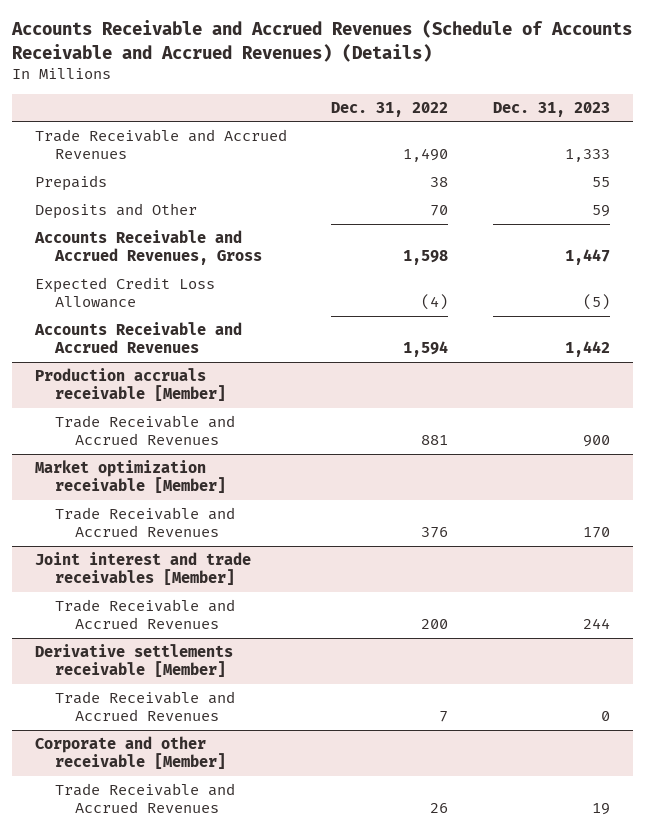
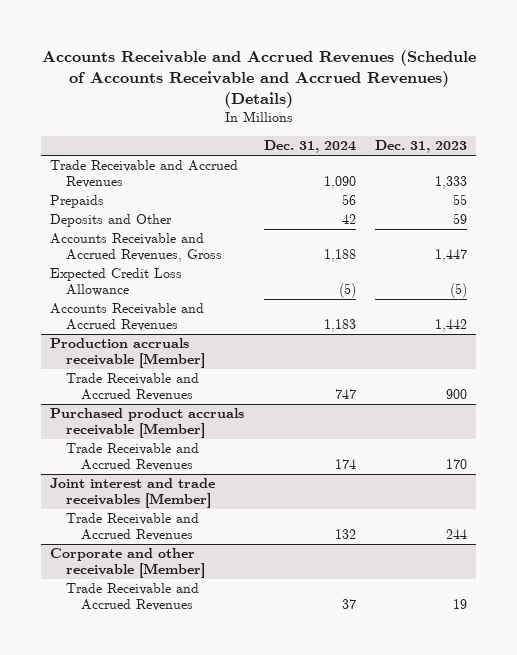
- | Dec. 31, 2022 | Dec. 31, 2023
+ | Dec. 31, 2024 | Dec. 31, 2023
- Market optimization receivable [Member]
+ Purchased product accruals receivable [Member]
- Derivative settlements receivable [Member]
- Trade Receivable and Accrued Revenues | 7 | 0

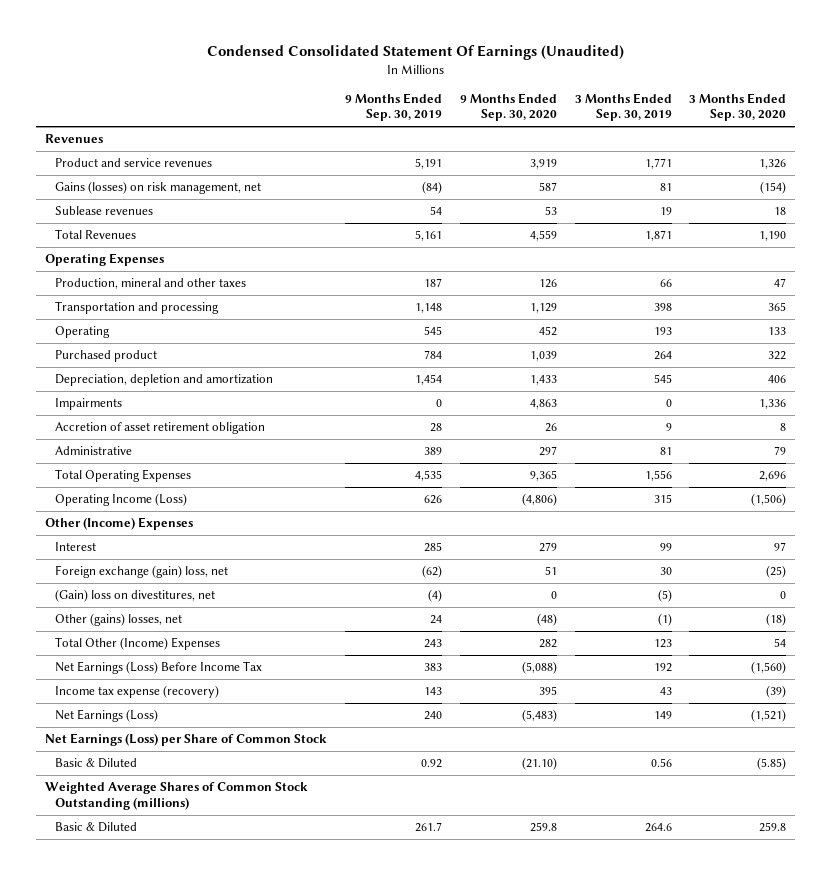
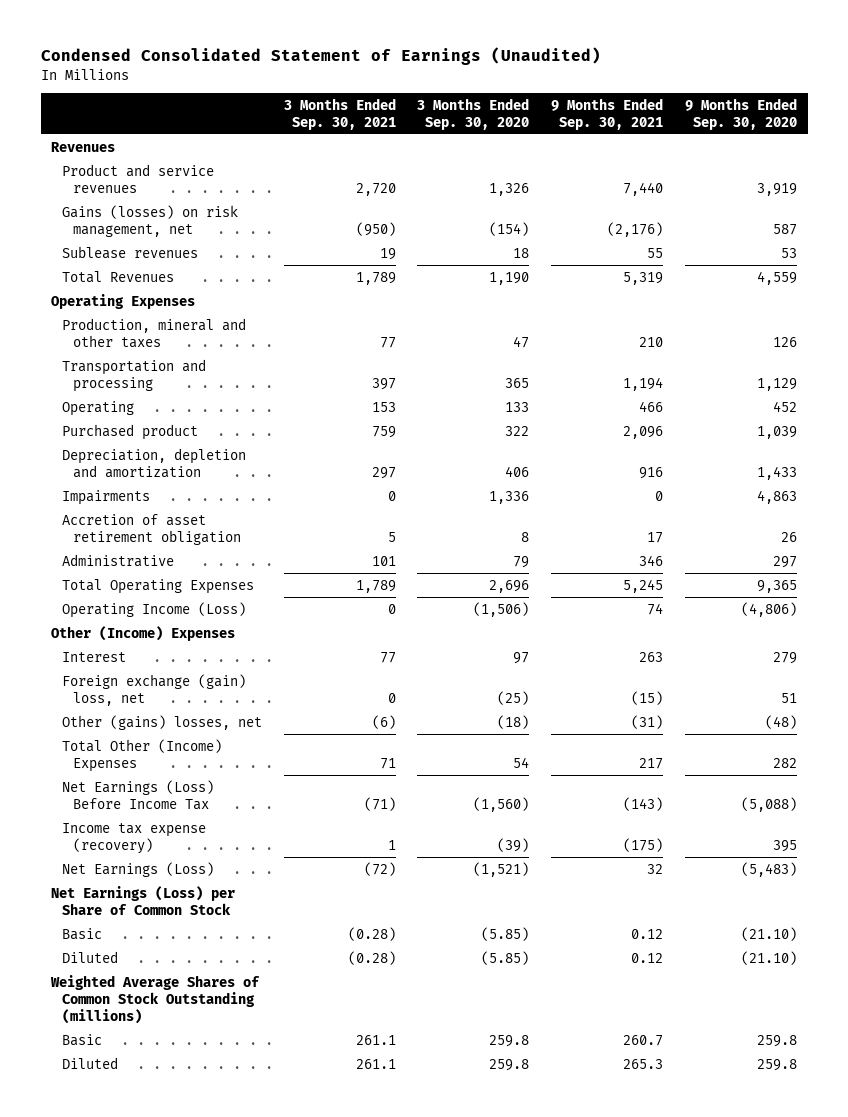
- Condensed Consolidated Statement Of Earnings (Unaudited)
+ Condensed Consolidated Statement of Earnings (Unaudited)
- | 9 Months Ended Sep. 30, 2019 | 9 Months Ended Sep. 30, 2020 | 3 Months Ended Sep. 30, 2019 | 3 Months Ended Sep. 30, 2020
+ | 3 Months Ended Sep. 30, 2021 | 3 Months Ended Sep. 30, 2020 | 9 Months Ended Sep. 30, 2021 | 9 Months Ended Sep. 30, 2020
- (Gain) loss on divestitures, net | (4) | 0 | (5) | 0
- Basic & Diluted | 0.92 | (21.10) | 0.56 | (5.85)
+ Basic | (0.28) | (5.85) | 0.12 | (21.10)
+ Diluted | (0.28) | (5.85) | 0.12 | (21.10)
- Basic & Diluted | 261.7 | 259.8 | 264.6 | 259.8
+ Basic | 261.1 | 259.8 | 260.7 | 259.8
+ Diluted | 261.1 | 259.8 | 265.3 | 259.8

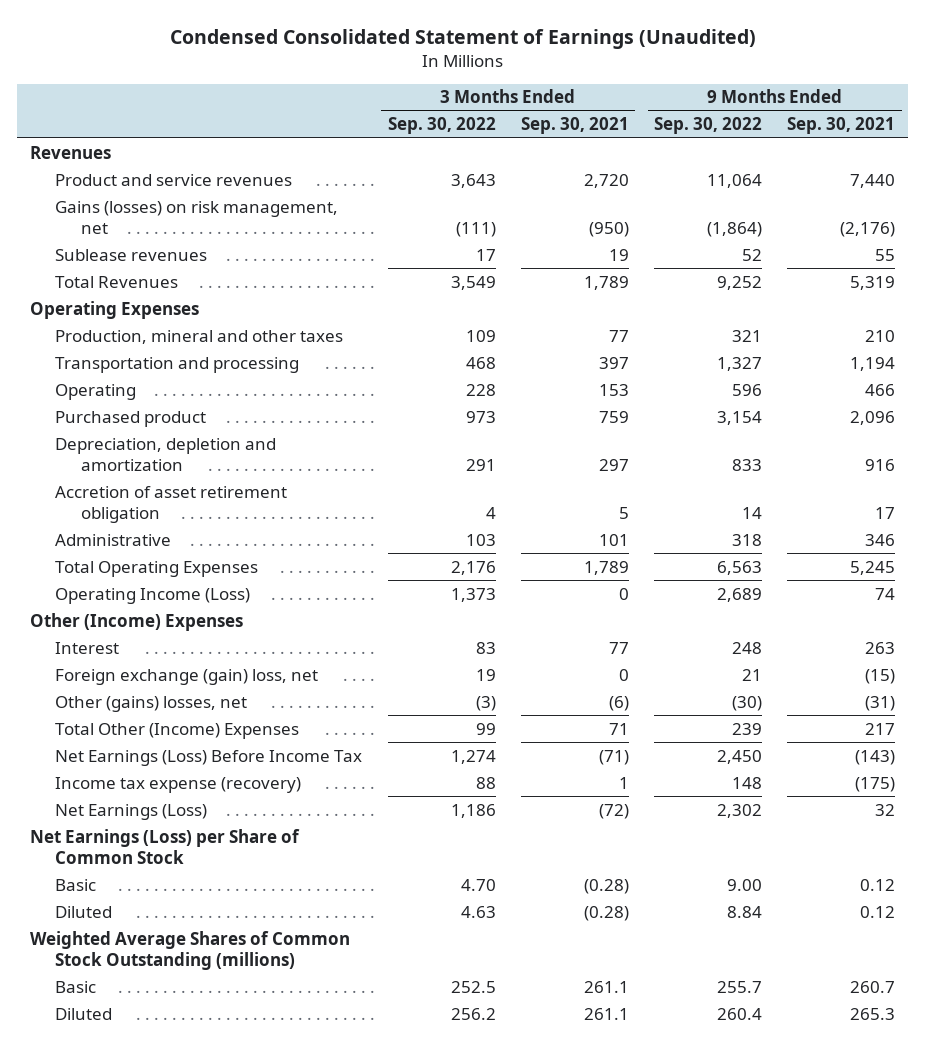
- | 3 Months Ended Sep. 30, 2021 | 3 Months Ended Sep. 30, 2020 | 9 Months Ended Sep. 30, 2021 | 9 Months Ended Sep. 30, 2020
+ | 3 Months Ended Sep. 30, 2022 | 3 Months Ended Sep. 30, 2021 | 9 Months Ended Sep. 30, 2022 | 9 Months Ended Sep. 30, 2021
- Impairments | 0 | 1,336 | 0 | 4,863

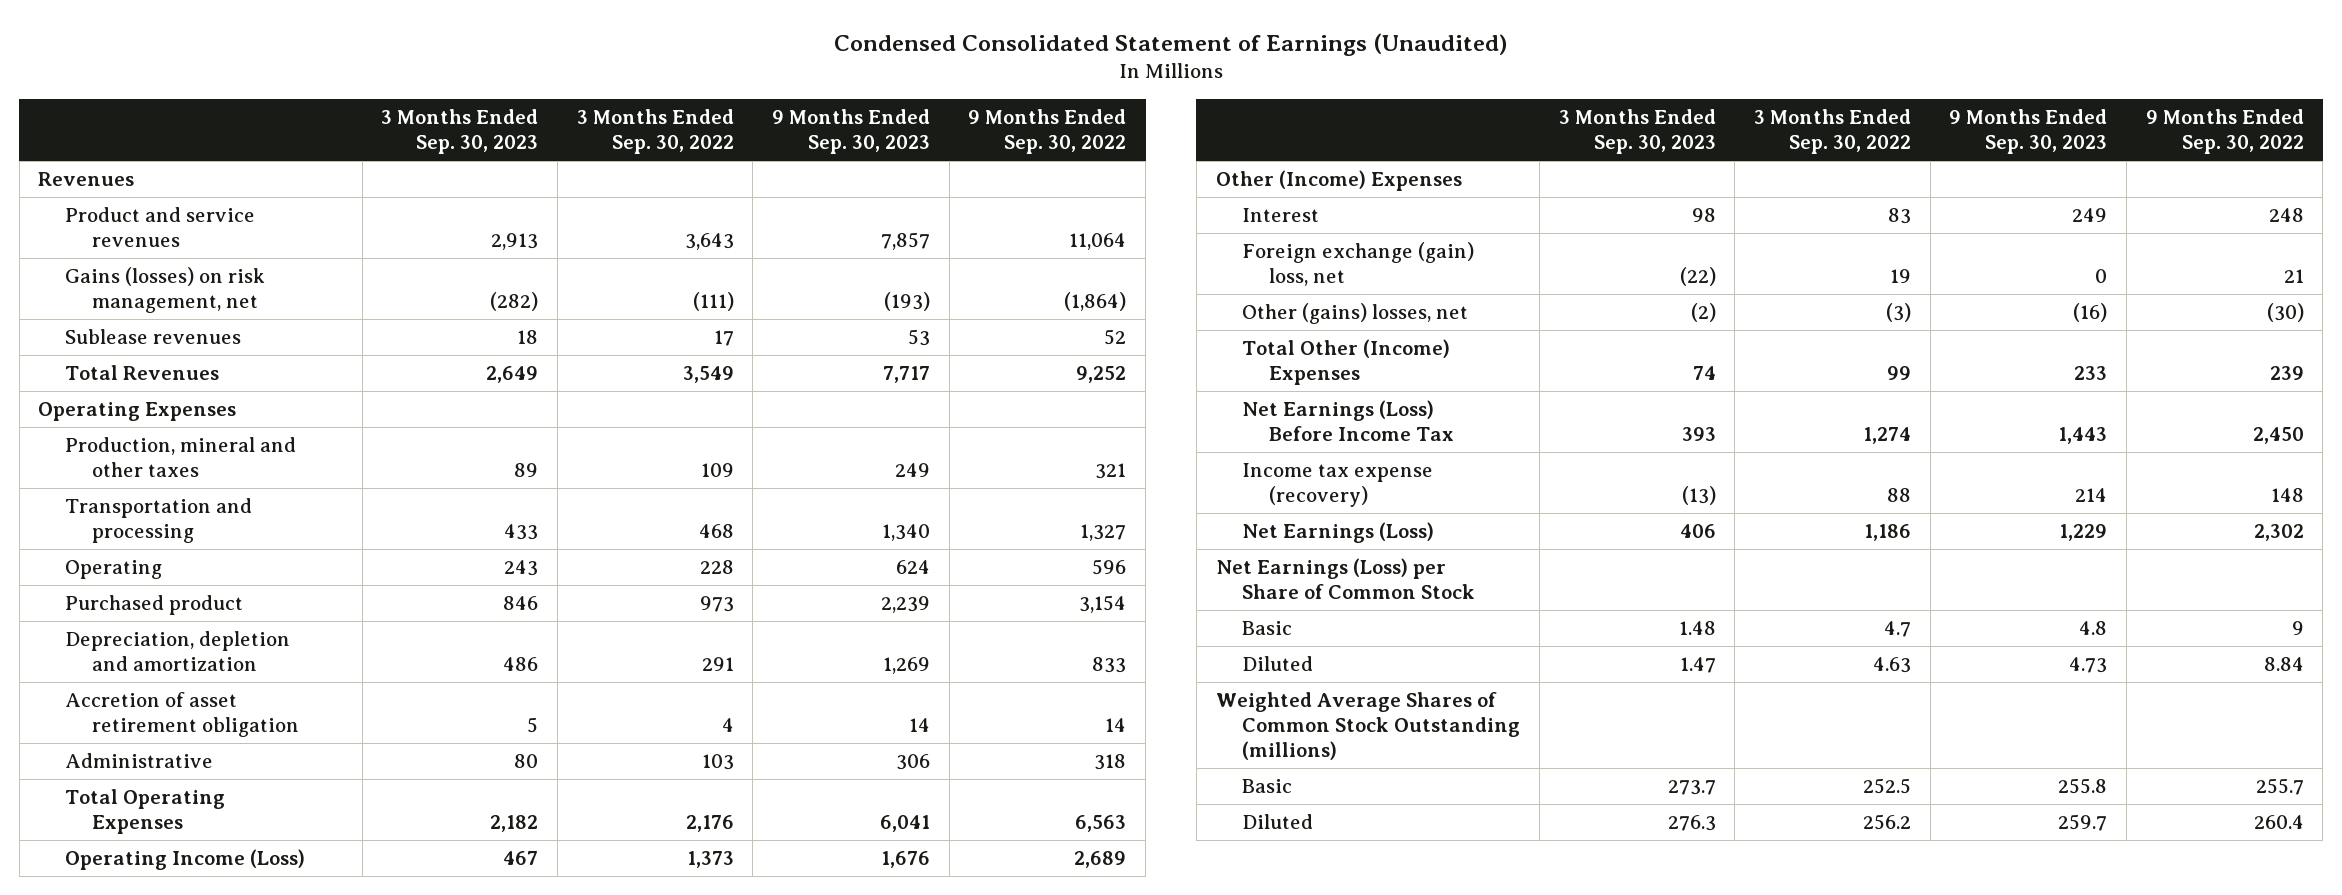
- | 3 Months Ended Sep. 30, 2022 | 3 Months Ended Sep. 30, 2021 | 9 Months Ended Sep. 30, 2022 | 9 Months Ended Sep. 30, 2021
+ | 3 Months Ended Sep. 30, 2023 | 3 Months Ended Sep. 30, 2022 | 9 Months Ended Sep. 30, 2023 | 9 Months Ended Sep. 30, 2022
- Basic | 4.70 | (0.28) | 9.00 | 0.12
+ Basic | 1.48 | 4.7 | 4.8 | 9

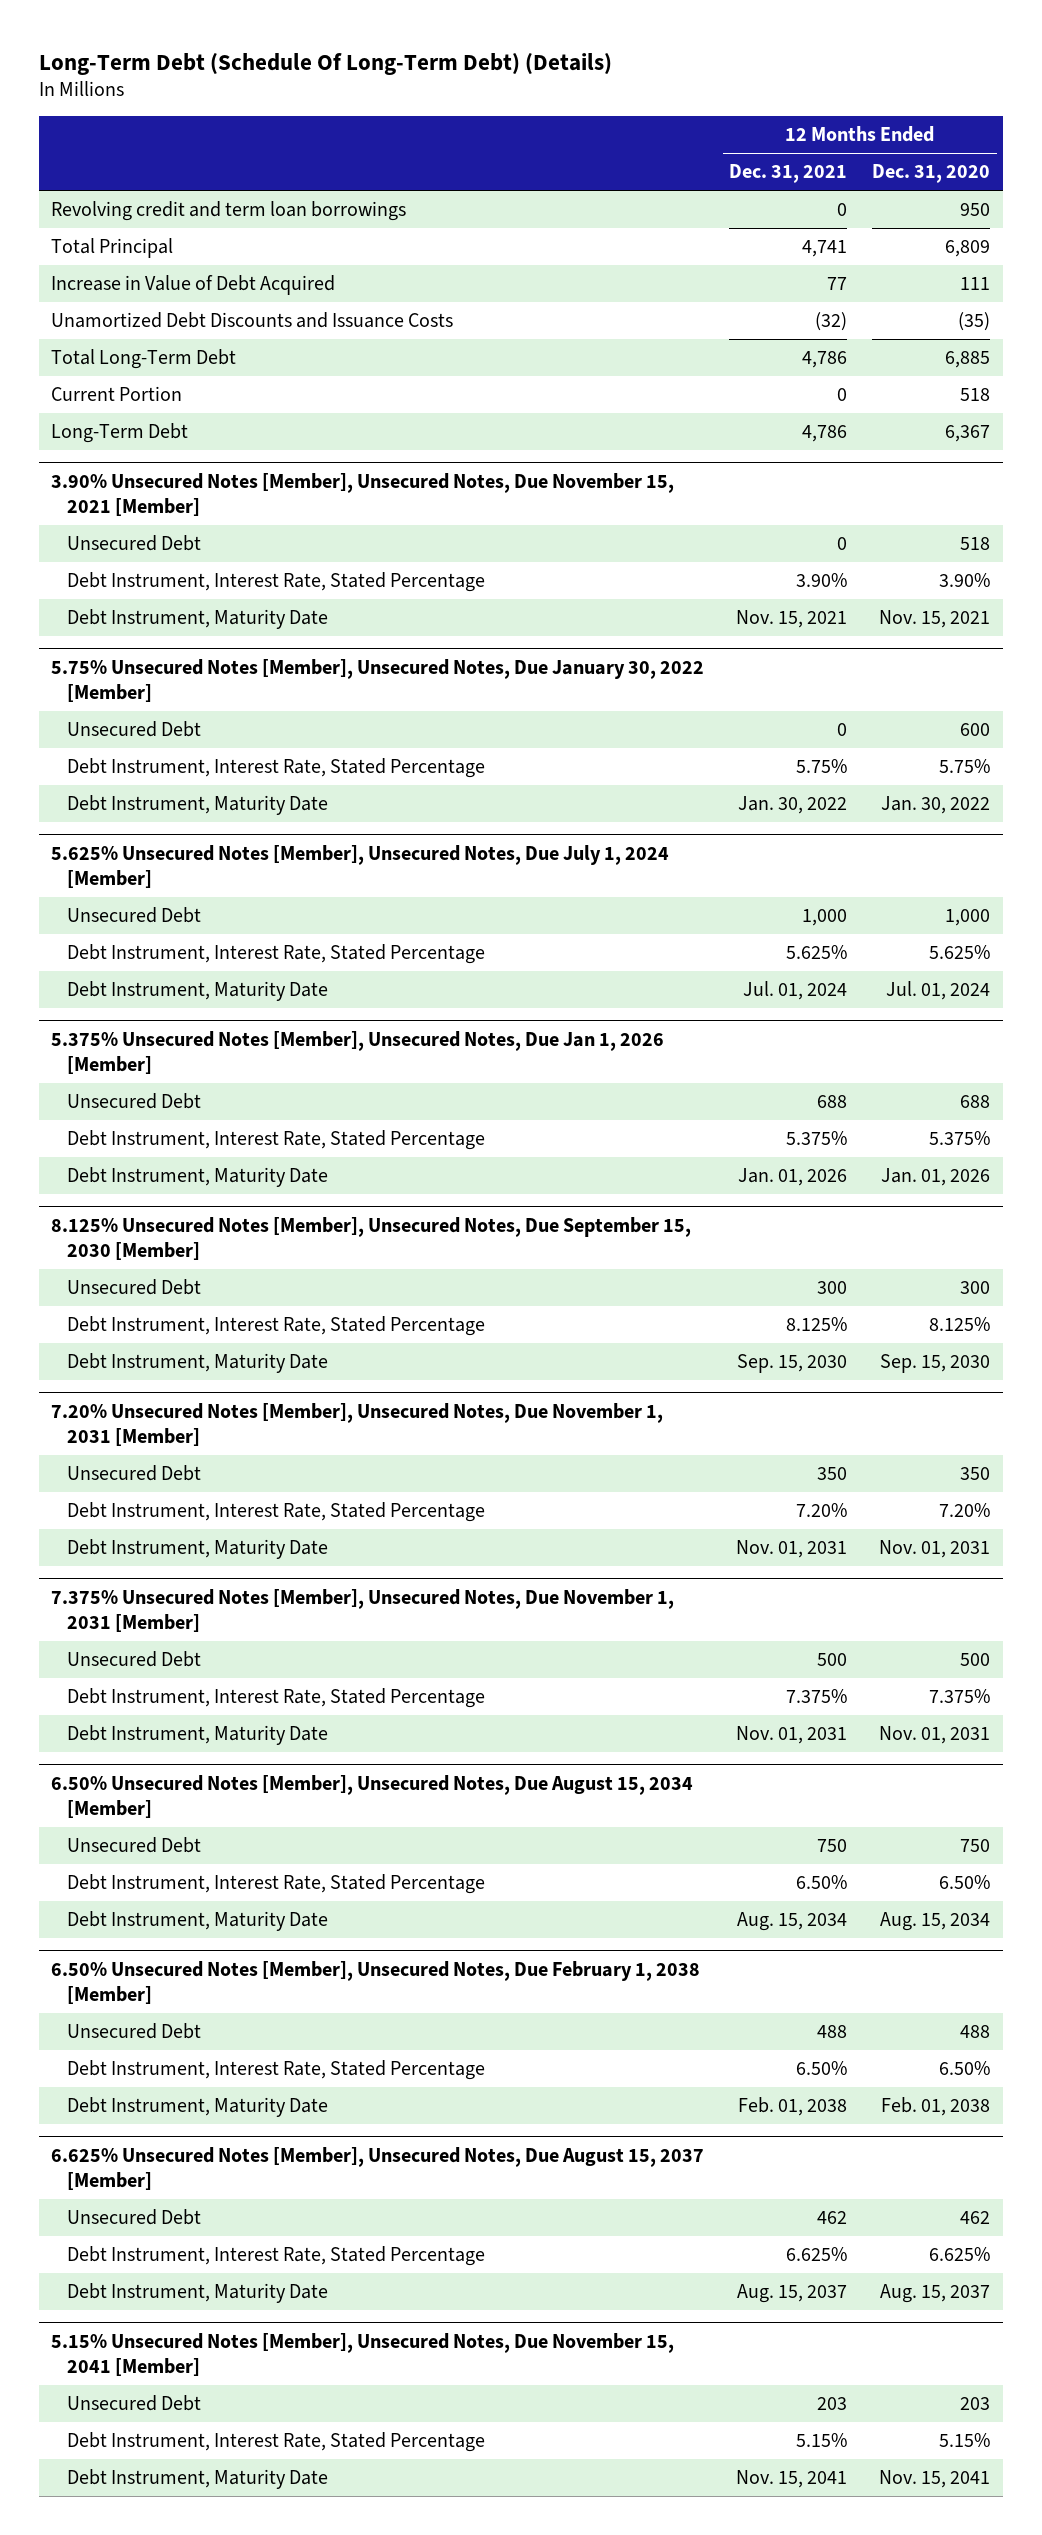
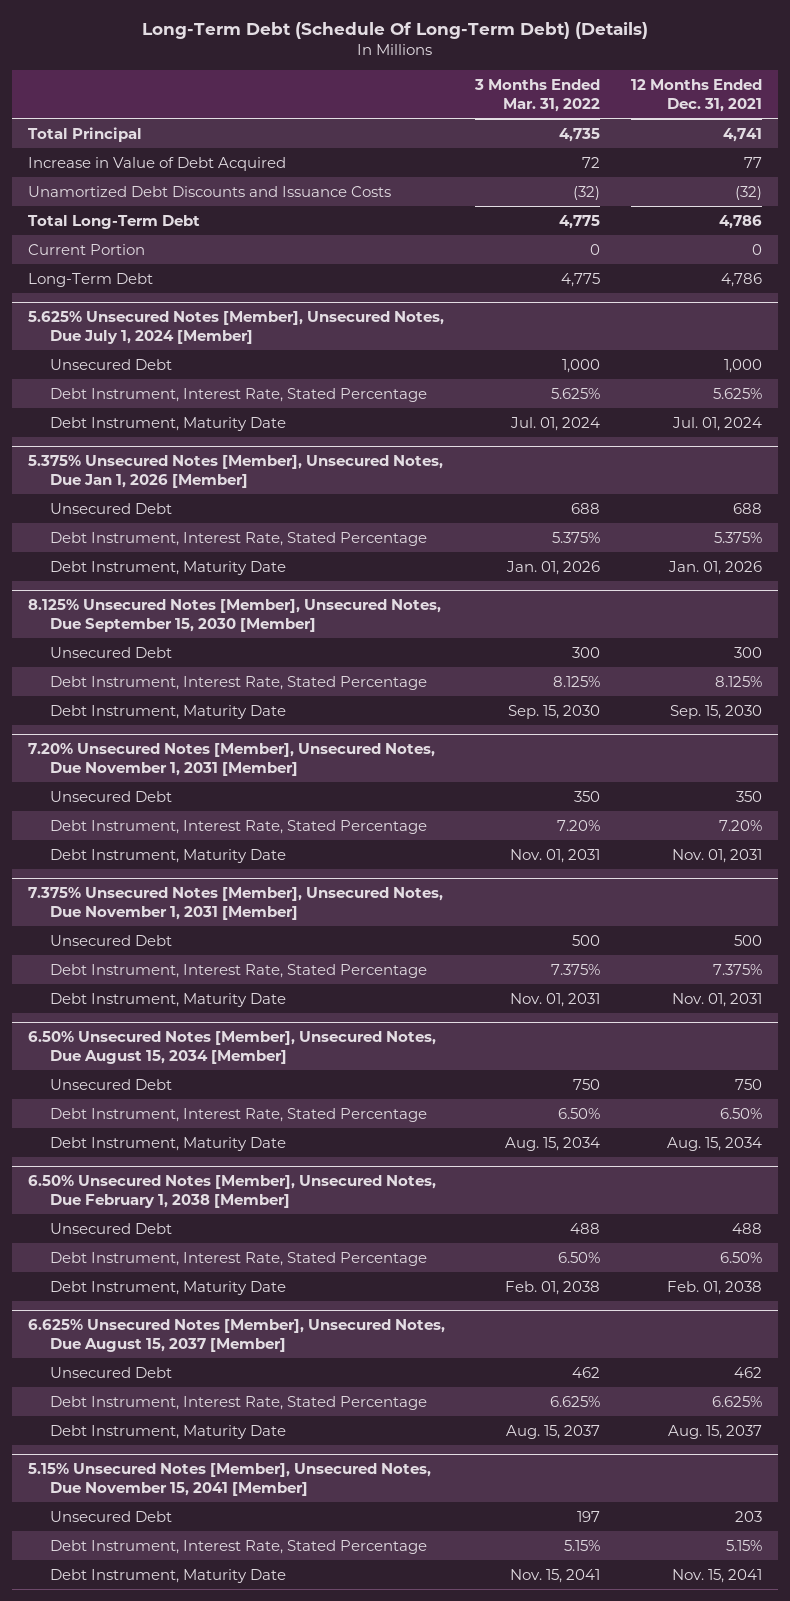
- | 12 Months Ended Dec. 31, 2021 | 12 Months Ended Dec. 31, 2020
+ | 3 Months Ended Mar. 31, 2022 | 12 Months Ended Dec. 31, 2021
- Revolving credit and term loan borrowings | 0 | 950
- 3.90% Unsecured Notes [Member], Unsecured Notes, Due November 15, 2021 [Member]
- Unsecured Debt | 0 | 518
- Debt Instrument, Interest Rate, Stated Percentage | 3.90% | 3.90%
- Debt Instrument, Maturity Date | Nov. 15, 2021 | Nov. 15, 2021
- 5.75% Unsecured Notes [Member], Unsecured Notes, Due January 30, 2022 [Member]
- Unsecured Debt | 0 | 600
- Debt Instrument, Interest Rate, Stated Percentage | 5.75% | 5.75%
- Debt Instrument, Maturity Date | Jan. 30, 2022 | Jan. 30, 2022

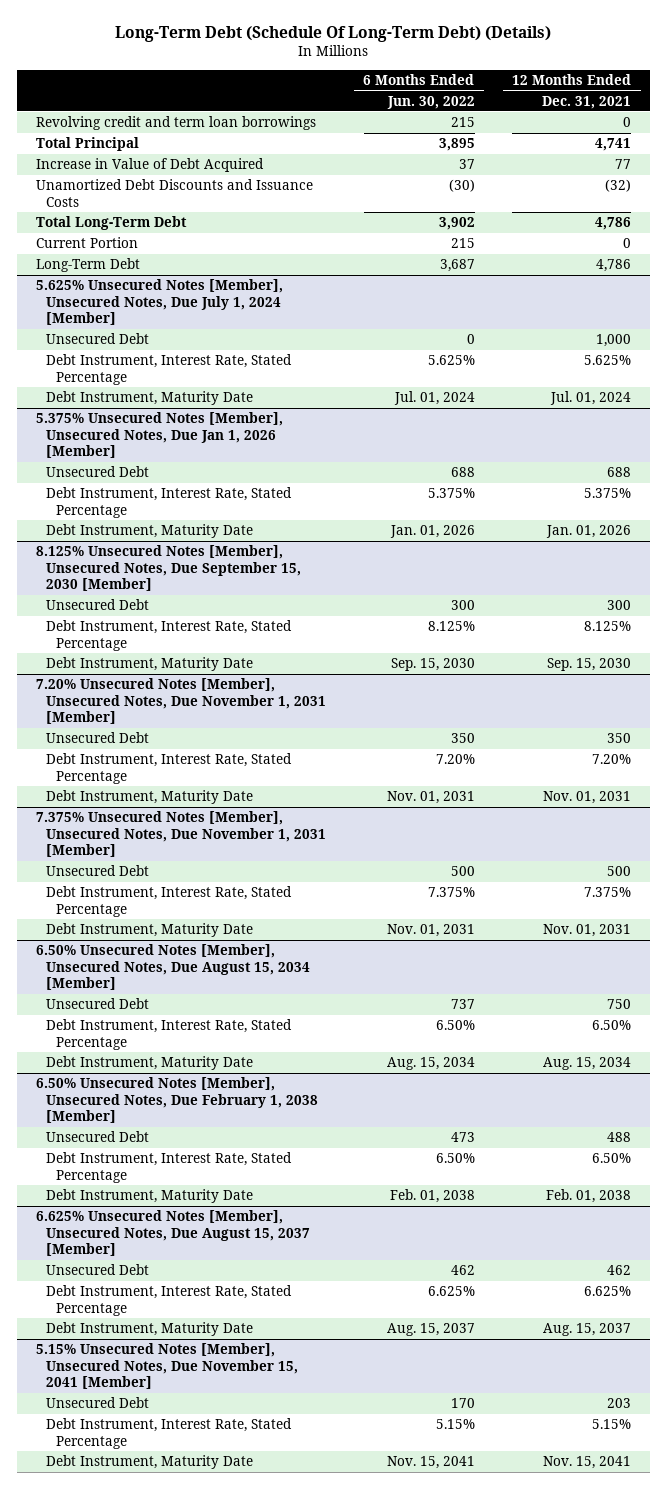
- | 3 Months Ended Mar. 31, 2022 | 12 Months Ended Dec. 31, 2021
+ | 6 Months Ended Jun. 30, 2022 | 12 Months Ended Dec. 31, 2021
+ Revolving credit and term loan borrowings | 215 | 0

